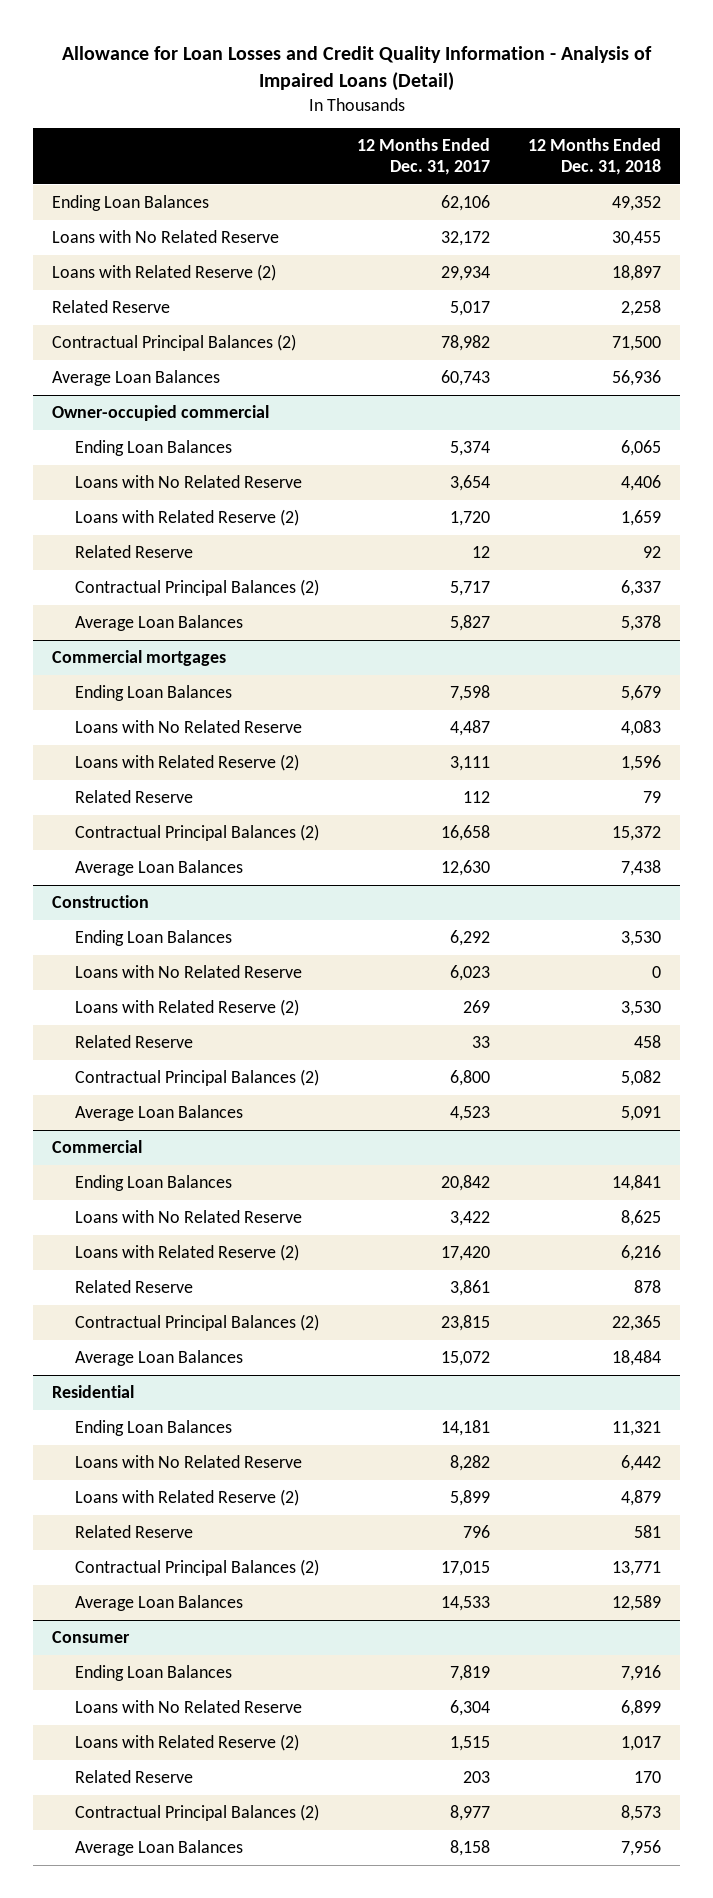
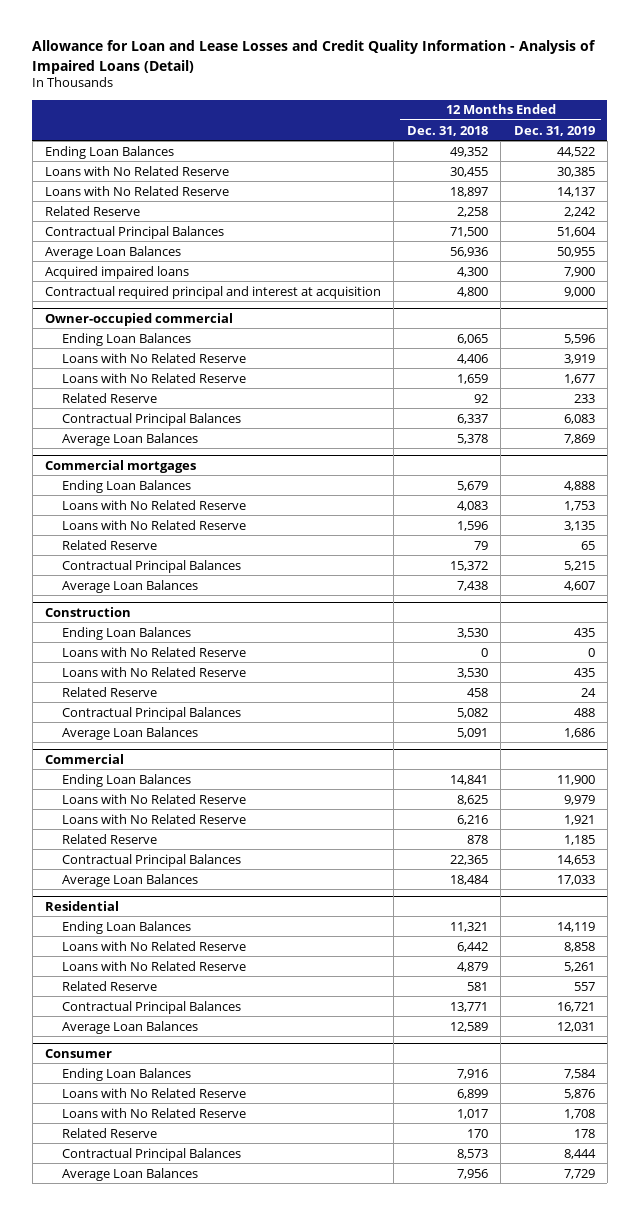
- Allowance for Loan Losses and Credit Quality Information - Analysis of Impaired Loans (Detail)
+ Allowance for Loan and Lease Losses and Credit Quality Information - Analysis of Impaired Loans (Detail)
- | 12 Months Ended Dec. 31, 2017 | 12 Months Ended Dec. 31, 2018
+ | 12 Months Ended Dec. 31, 2018 | 12 Months Ended Dec. 31, 2019
- Loans with Related Reserve (2) | 29,934 | 18,897
+ Loans with No Related Reserve | 18,897 | 14,137
- Contractual Principal Balances (2) | 78,982 | 71,500
+ Contractual Principal Balances | 71,500 | 51,604
+ Acquired impaired loans | 4,300 | 7,900
+ Contractual required principal and interest at acquisition | 4,800 | 9,000
@ Owner-occupied commercial
- Loans with Related Reserve (2) | 1,720 | 1,659
+ Loans with No Related Reserve | 1,659 | 1,677
- Contractual Principal Balances (2) | 5,717 | 6,337
+ Contractual Principal Balances | 6,337 | 6,083
@ Commercial mortgages
- Loans with Related Reserve (2) | 3,111 | 1,596
+ Loans with No Related Reserve | 1,596 | 3,135
- Contractual Principal Balances (2) | 16,658 | 15,372
+ Contractual Principal Balances | 15,372 | 5,215
@ Construction
- Loans with Related Reserve (2) | 269 | 3,530
+ Loans with No Related Reserve | 3,530 | 435
- Contractual Principal Balances (2) | 6,800 | 5,082
+ Contractual Principal Balances | 5,082 | 488
@ Commercial
- Loans with Related Reserve (2) | 17,420 | 6,216
+ Loans with No Related Reserve | 6,216 | 1,921
- Contractual Principal Balances (2) | 23,815 | 22,365
+ Contractual Principal Balances | 22,365 | 14,653
@ Residential
- Loans with Related Reserve (2) | 5,899 | 4,879
+ Loans with No Related Reserve | 4,879 | 5,261
- Contractual Principal Balances (2) | 17,015 | 13,771
+ Contractual Principal Balances | 13,771 | 16,721
@ Consumer
- Loans with Related Reserve (2) | 1,515 | 1,017
+ Loans with No Related Reserve | 1,017 | 1,708
- Contractual Principal Balances (2) | 8,977 | 8,573
+ Contractual Principal Balances | 8,573 | 8,444

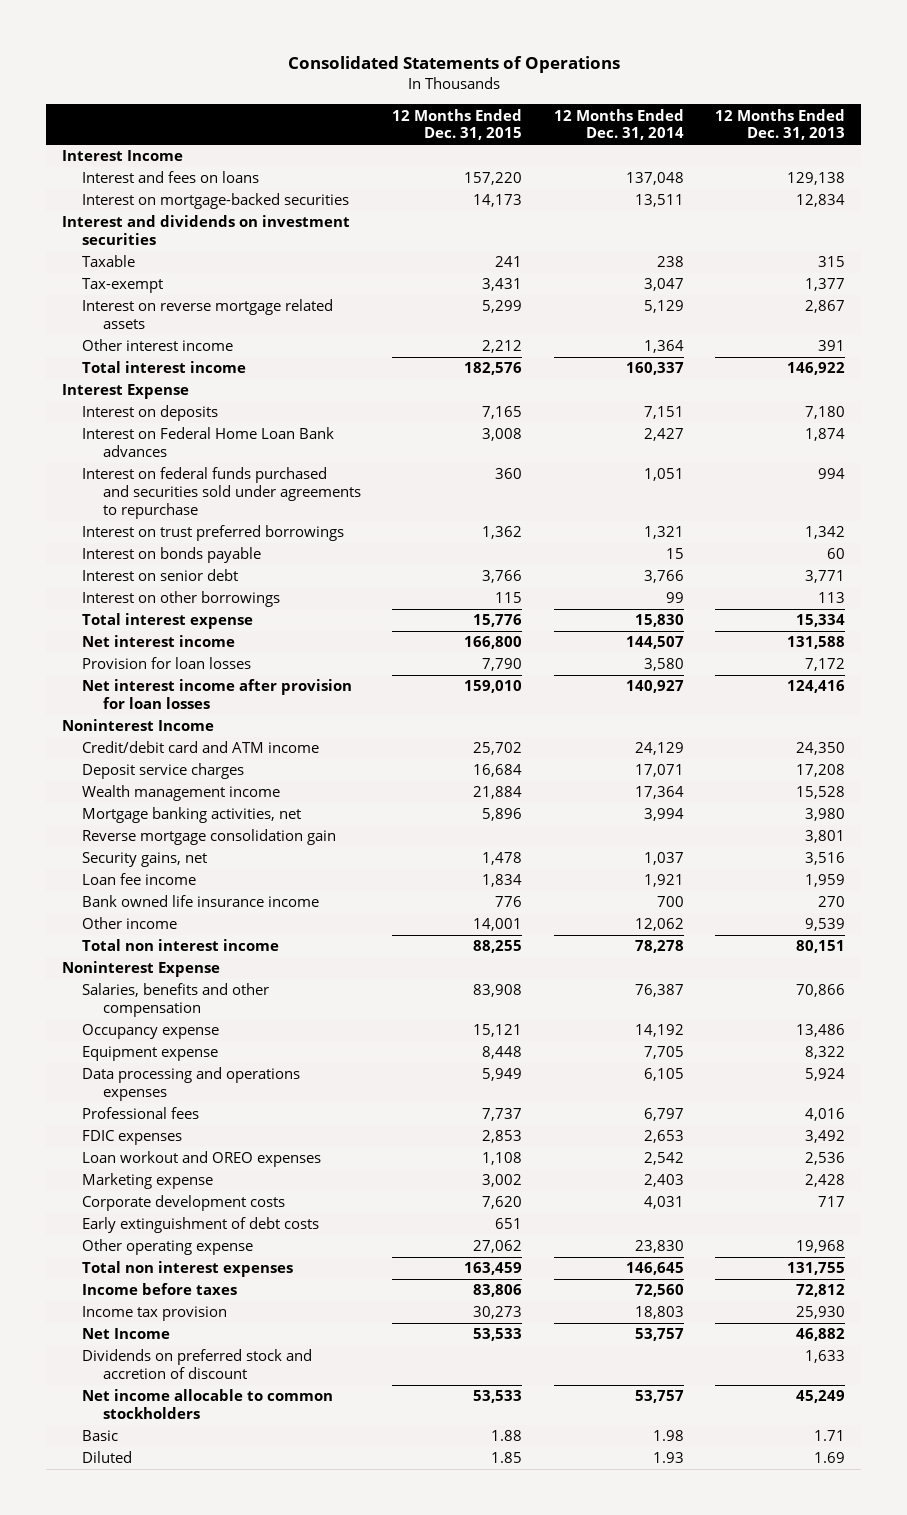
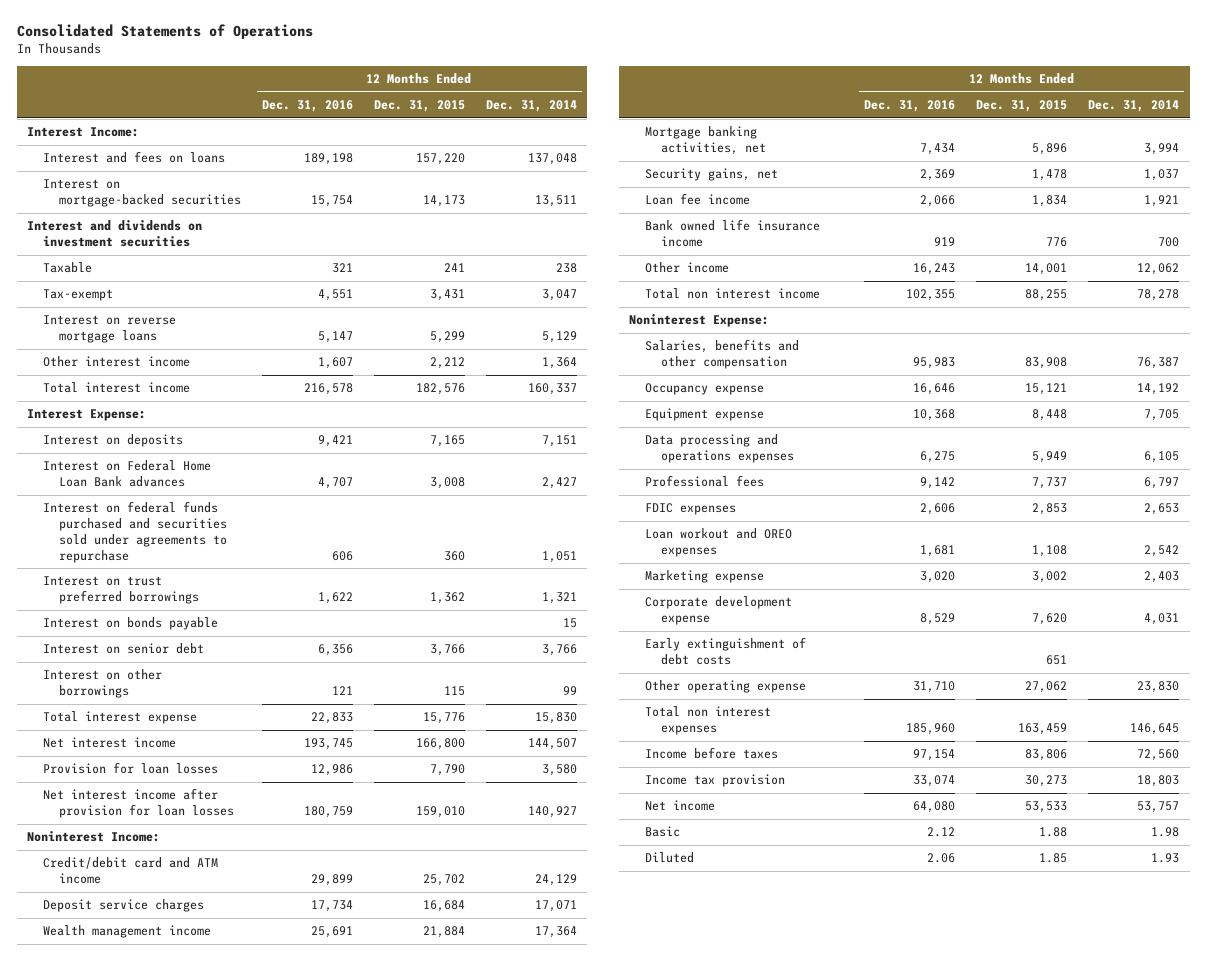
- | 12 Months Ended Dec. 31, 2015 | 12 Months Ended Dec. 31, 2014 | 12 Months Ended Dec. 31, 2013
+ | 12 Months Ended Dec. 31, 2016 | 12 Months Ended Dec. 31, 2015 | 12 Months Ended Dec. 31, 2014
- Interest Income
+ Interest Income:
- Interest on reverse mortgage related assets | 5,299 | 5,129 | 2,867
+ Interest on reverse mortgage loans | 5,147 | 5,299 | 5,129
- Interest Expense
+ Interest Expense:
- Noninterest Income
+ Noninterest Income:
- Reverse mortgage consolidation gain | | | 3,801
- Noninterest Expense
+ Noninterest Expense:
- Corporate development costs | 7,620 | 4,031 | 717
+ Corporate development expense | 8,529 | 7,620 | 4,031
- Net Income | 53,533 | 53,757 | 46,882
- Dividends on preferred stock and accretion of discount | | | 1,633
- Net income allocable to common stockholders | 53,533 | 53,757 | 45,249
+ Net income | 64,080 | 53,533 | 53,757

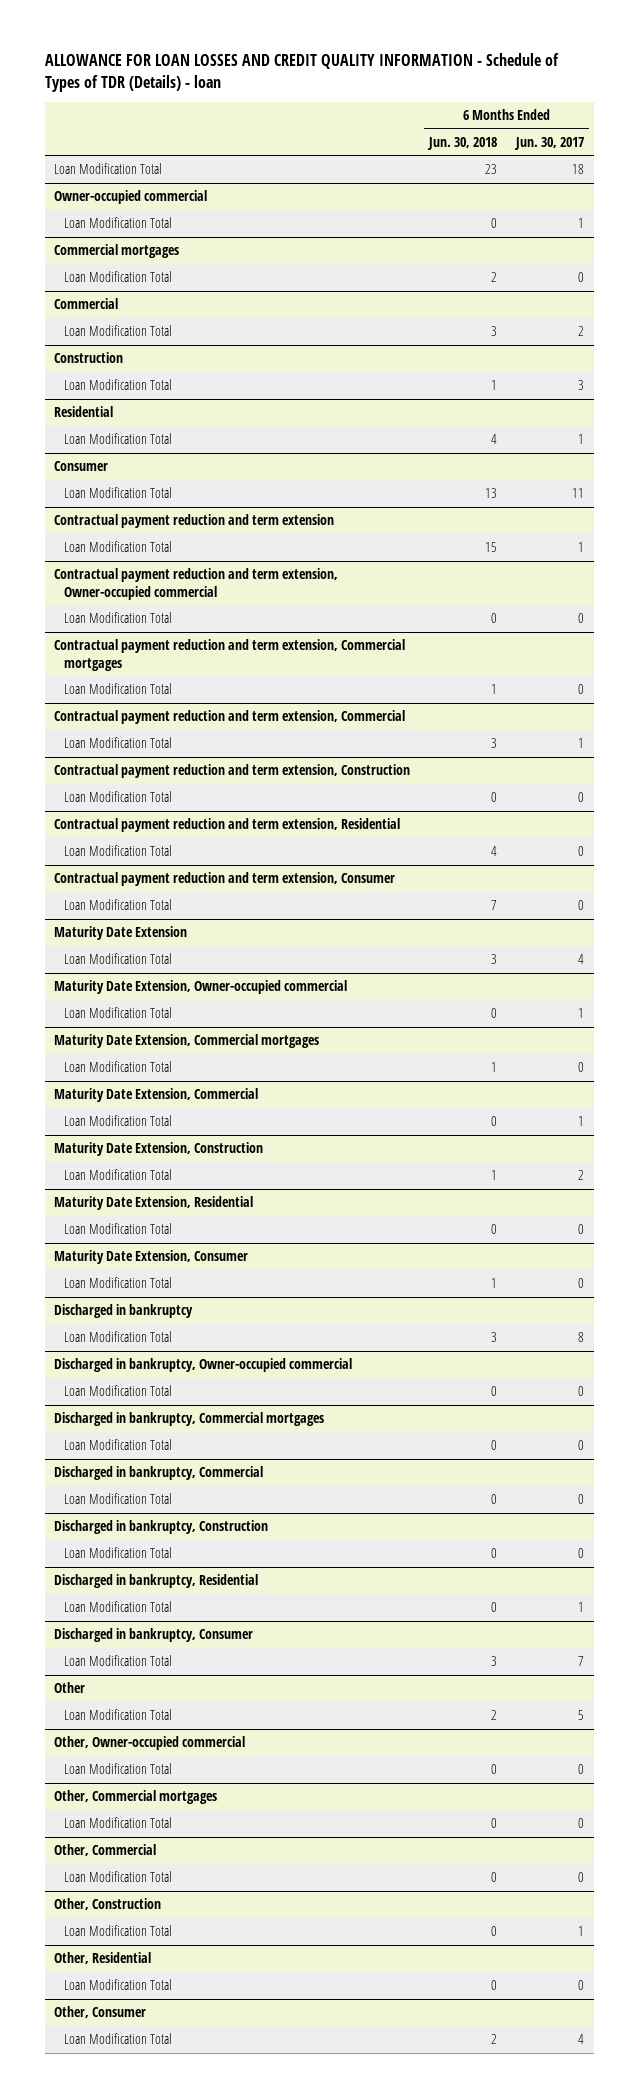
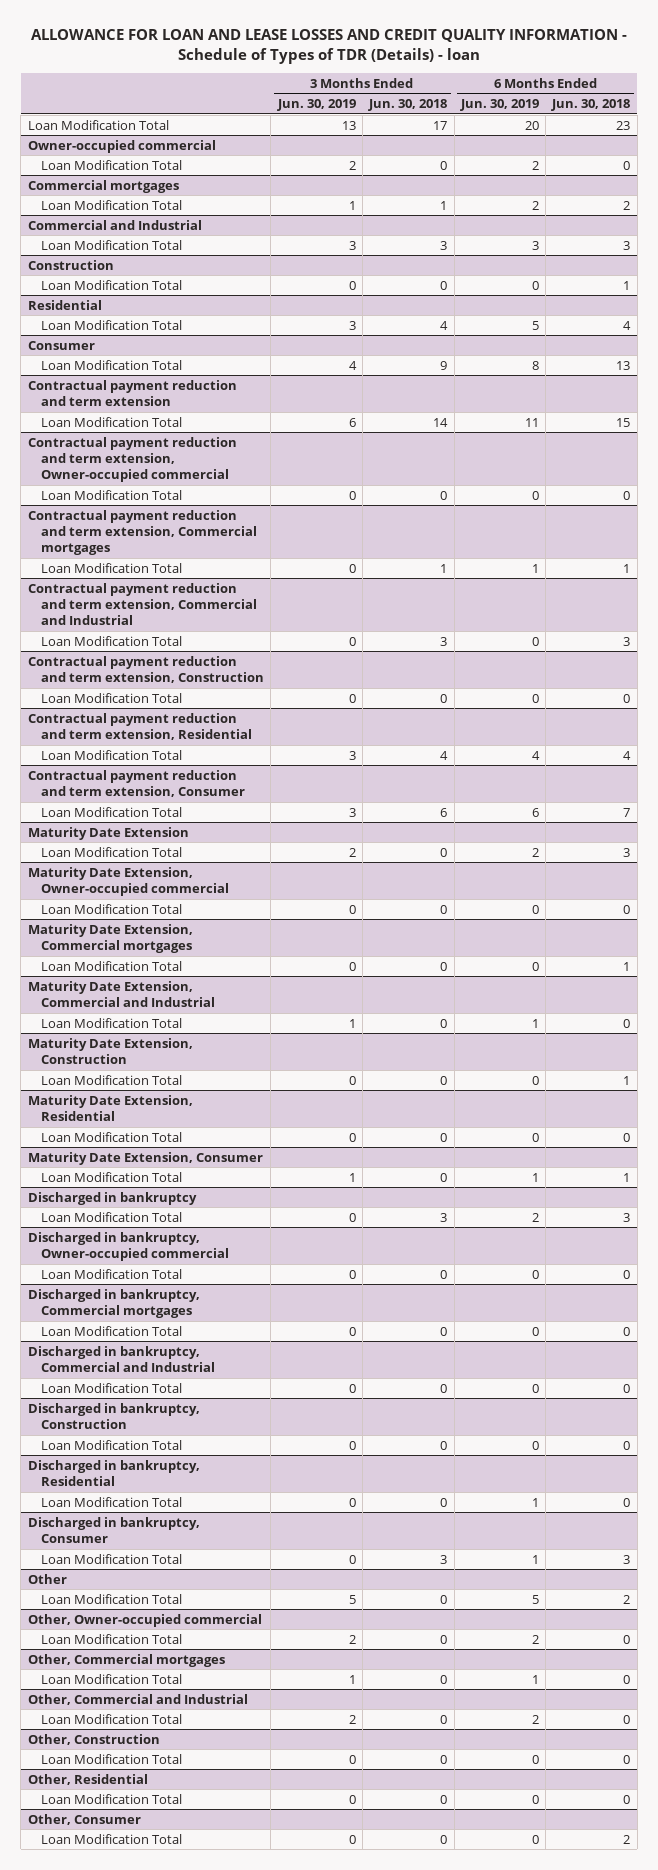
- ALLOWANCE FOR LOAN LOSSES AND CREDIT QUALITY INFORMATION - Schedule of Types of TDR (Details) - loan
+ ALLOWANCE FOR LOAN AND LEASE LOSSES AND CREDIT QUALITY INFORMATION - Schedule of Types of TDR (Details) - loan
- | 6 Months Ended Jun. 30, 2018 | 6 Months Ended Jun. 30, 2017
+ | 3 Months Ended Jun. 30, 2019 | 3 Months Ended Jun. 30, 2018 | 6 Months Ended Jun. 30, 2019 | 6 Months Ended Jun. 30, 2018
- Commercial
+ Commercial and Industrial
- Contractual payment reduction and term extension, Commercial
+ Contractual payment reduction and term extension, Commercial and Industrial
- Maturity Date Extension, Commercial
+ Maturity Date Extension, Commercial and Industrial
- Discharged in bankruptcy, Commercial
+ Discharged in bankruptcy, Commercial and Industrial
- Other, Commercial
+ Other, Commercial and Industrial

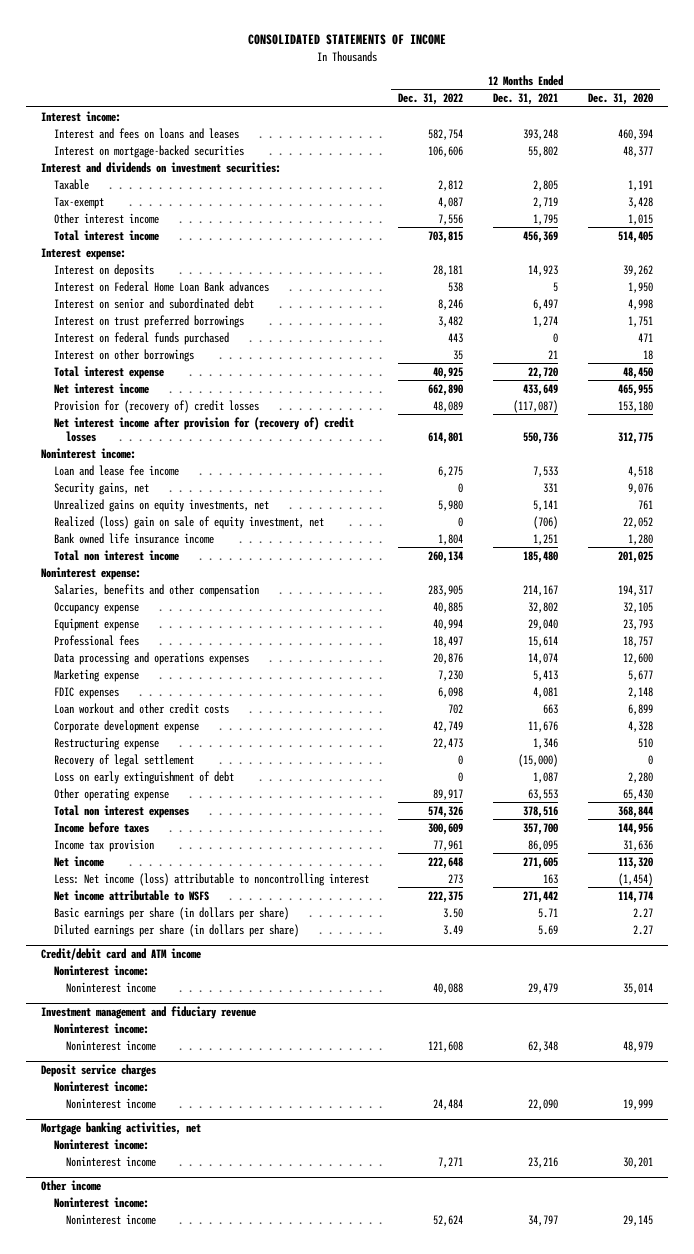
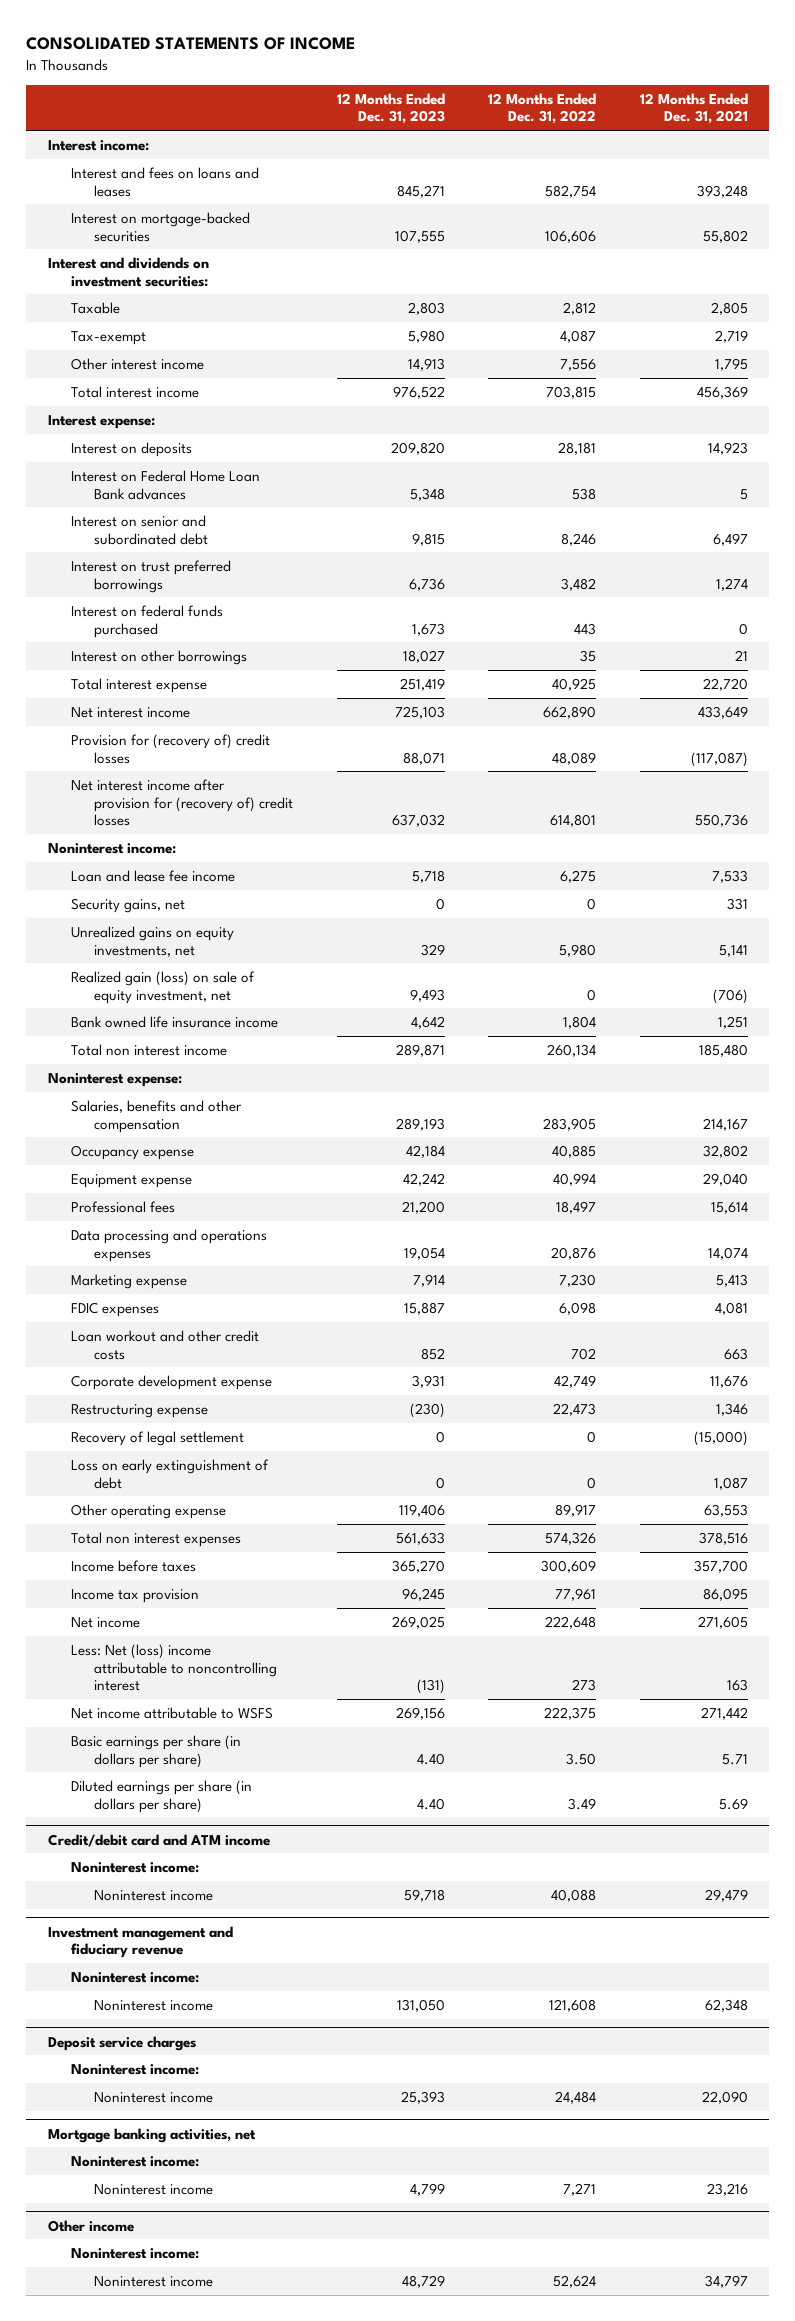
- | 12 Months Ended Dec. 31, 2022 | 12 Months Ended Dec. 31, 2021 | 12 Months Ended Dec. 31, 2020
+ | 12 Months Ended Dec. 31, 2023 | 12 Months Ended Dec. 31, 2022 | 12 Months Ended Dec. 31, 2021
- Realized (loss) gain on sale of equity investment, net | 0 | (706) | 22,052
+ Realized gain (loss) on sale of equity investment, net | 9,493 | 0 | (706)
- Less: Net income (loss) attributable to noncontrolling interest | 273 | 163 | (1,454)
+ Less: Net (loss) income attributable to noncontrolling interest | (131) | 273 | 163

